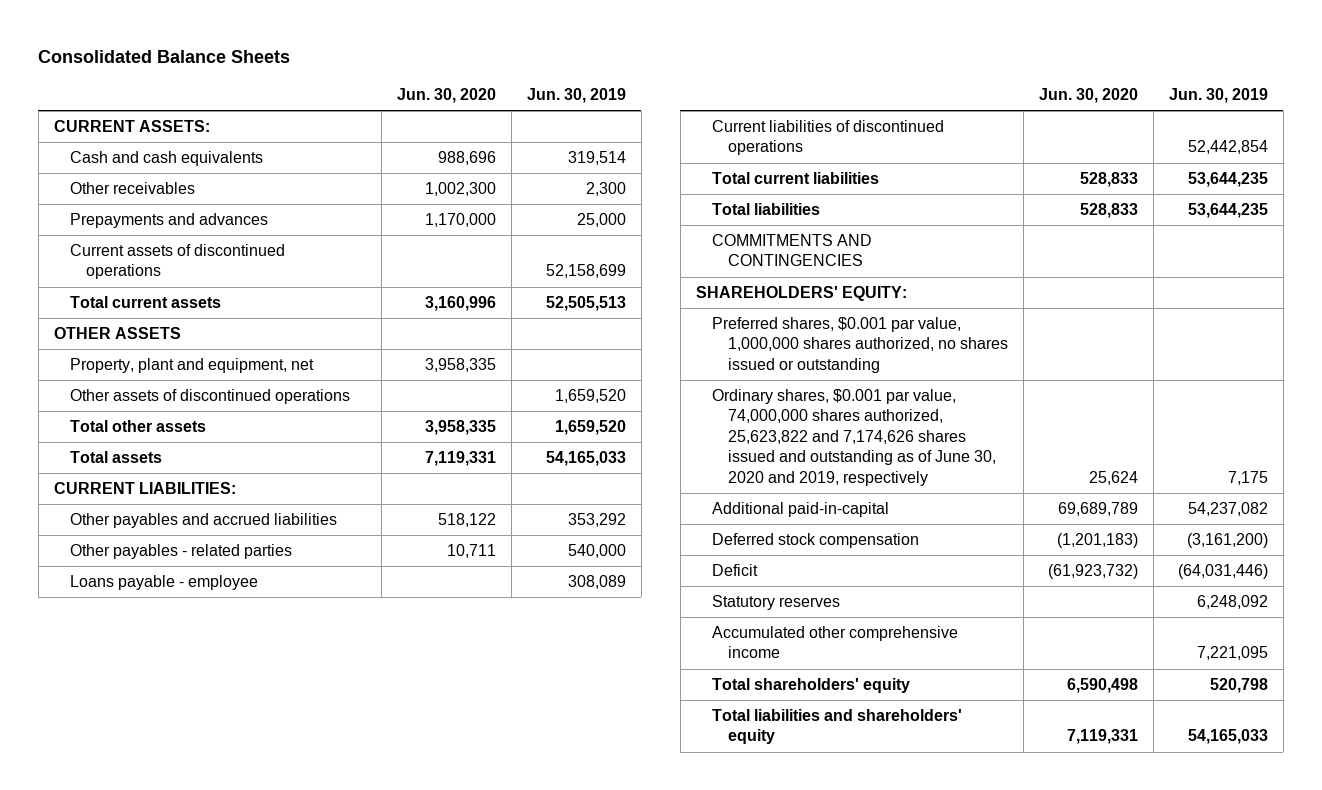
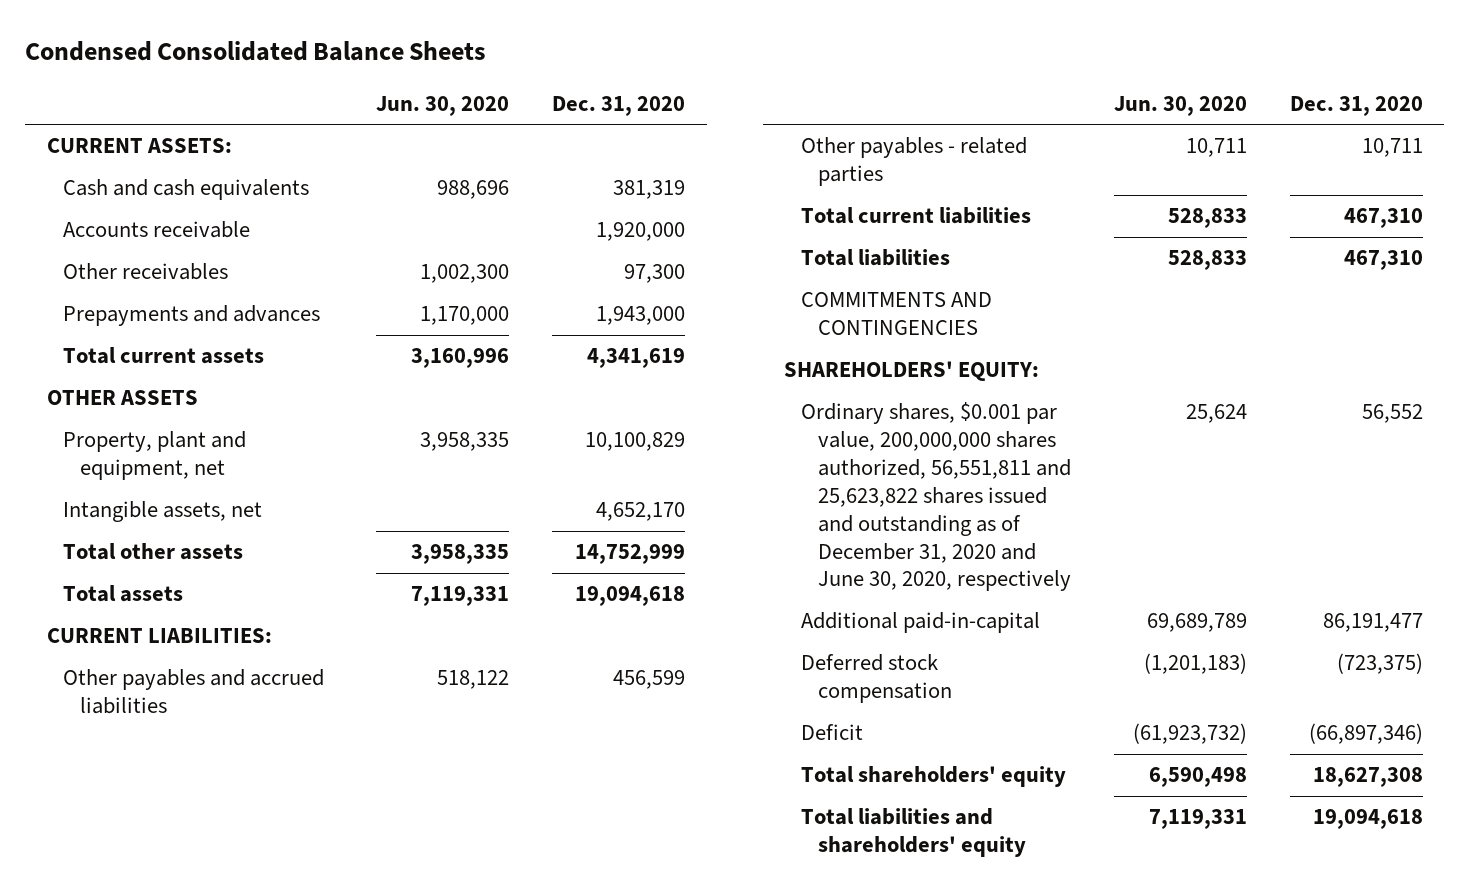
- Consolidated Balance Sheets
+ Condensed Consolidated Balance Sheets
- | Jun. 30, 2020 | Jun. 30, 2019
+ | Jun. 30, 2020 | Dec. 31, 2020
+ Accounts receivable | | 1,920,000
- Current assets of discontinued operations | | 52,158,699
- Other assets of discontinued operations | | 1,659,520
+ Intangible assets, net | | 4,652,170
- Loans payable - employee | | 308,089
- Current liabilities of discontinued operations | | 52,442,854
- Preferred shares, $0.001 par value, 1,000,000 shares authorized, no shares issued or outstanding
- Ordinary shares, $0.001 par value, 74,000,000 shares authorized, 25,623,822 and 7,174,626 shares issued and outstanding as of June 30, 2020 and 2019, respectively | 25,624 | 7,175
+ Ordinary shares, $0.001 par value, 200,000,000 shares authorized, 56,551,811 and 25,623,822 shares issued and outstanding as of December 31, 2020 and June 30, 2020, respectively | 25,624 | 56,552
- Statutory reserves | | 6,248,092
- Accumulated other comprehensive income | | 7,221,095

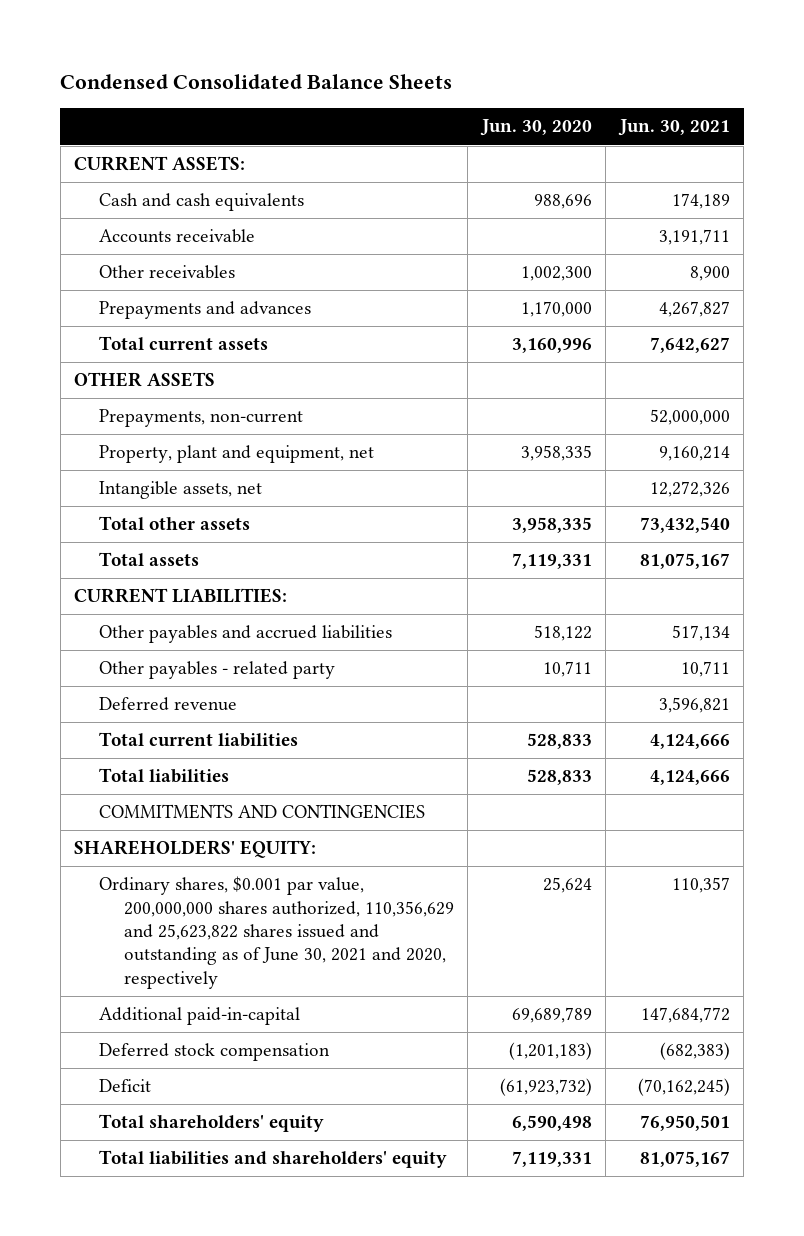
- | Jun. 30, 2020 | Dec. 31, 2020
+ | Jun. 30, 2020 | Jun. 30, 2021
+ Prepayments, non-current | | 52,000,000
- Other payables - related parties | 10,711 | 10,711
+ Other payables - related party | 10,711 | 10,711
+ Deferred revenue | | 3,596,821
- Ordinary shares, $0.001 par value, 200,000,000 shares authorized, 56,551,811 and 25,623,822 shares issued and outstanding as of December 31, 2020 and June 30, 2020, respectively | 25,624 | 56,552
+ Ordinary shares, $0.001 par value, 200,000,000 shares authorized, 110,356,629 and 25,623,822 shares issued and outstanding as of June 30, 2021 and 2020, respectively | 25,624 | 110,357

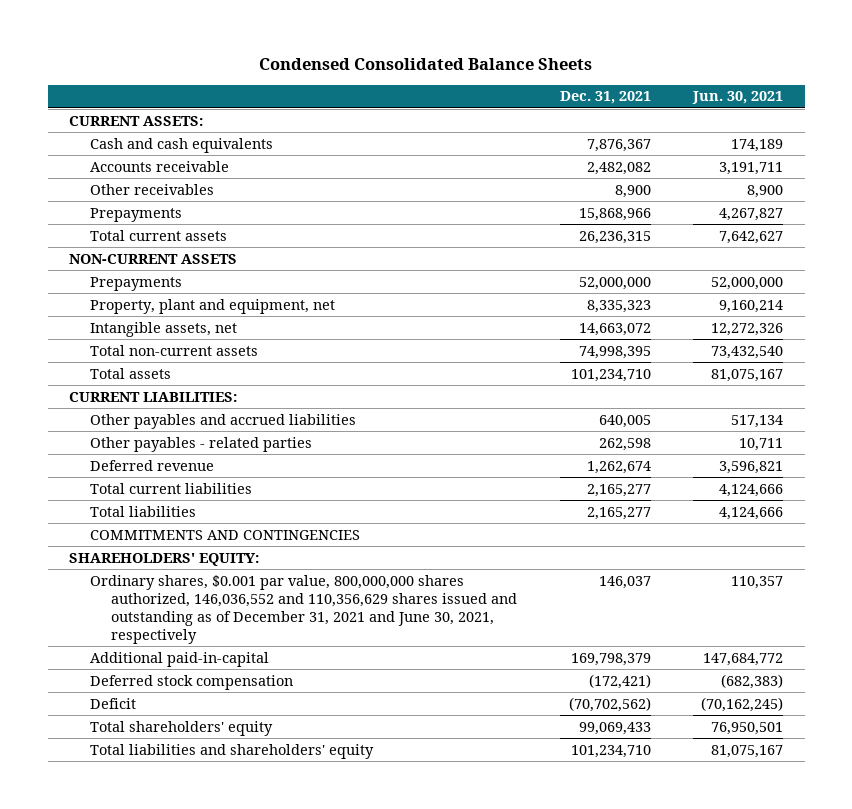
- | Jun. 30, 2020 | Jun. 30, 2021
+ | Dec. 31, 2021 | Jun. 30, 2021
- Prepayments and advances | 1,170,000 | 4,267,827
+ Prepayments | 15,868,966 | 4,267,827
- OTHER ASSETS
- Prepayments, non-current | | 52,000,000
+ NON-CURRENT ASSETS
+ Prepayments | 52,000,000 | 52,000,000
- Total other assets | 3,958,335 | 73,432,540
+ Total non-current assets | 74,998,395 | 73,432,540
- Other payables - related party | 10,711 | 10,711
+ Other payables - related parties | 262,598 | 10,711
- Ordinary shares, $0.001 par value, 200,000,000 shares authorized, 110,356,629 and 25,623,822 shares issued and outstanding as of June 30, 2021 and 2020, respectively | 25,624 | 110,357
+ Ordinary shares, $0.001 par value, 800,000,000 shares authorized, 146,036,552 and 110,356,629 shares issued and outstanding as of December 31, 2021 and June 30, 2021, respectively | 146,037 | 110,357

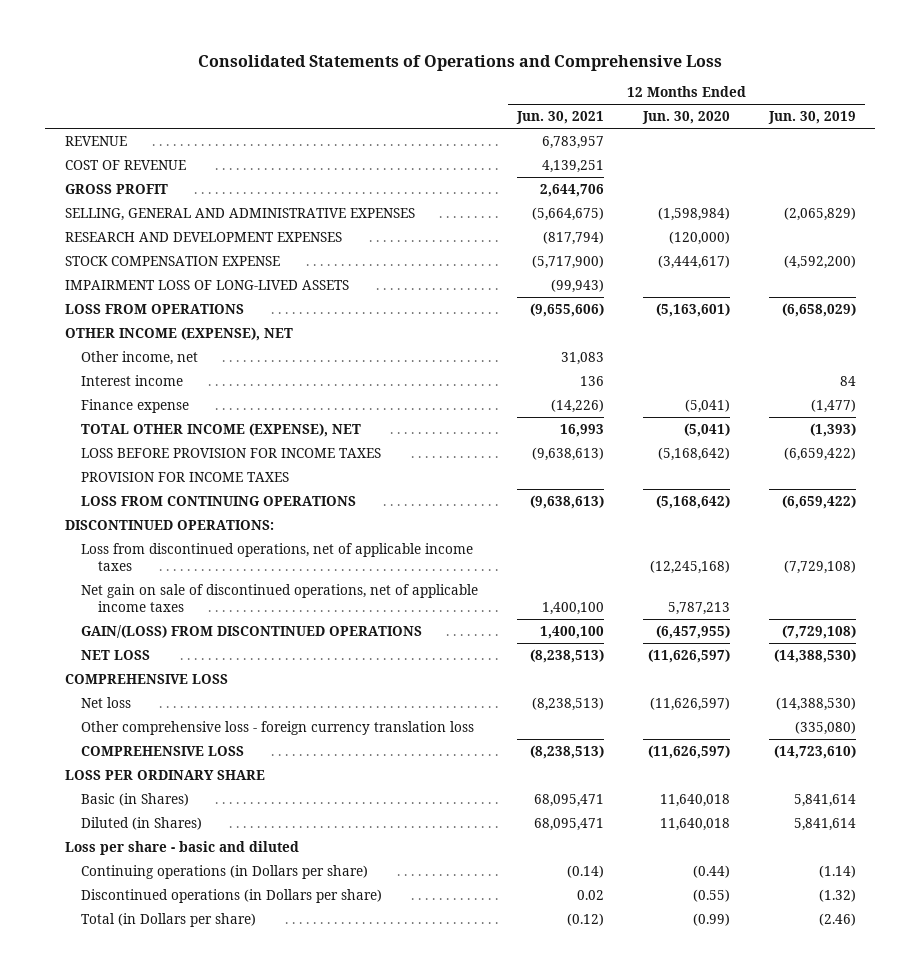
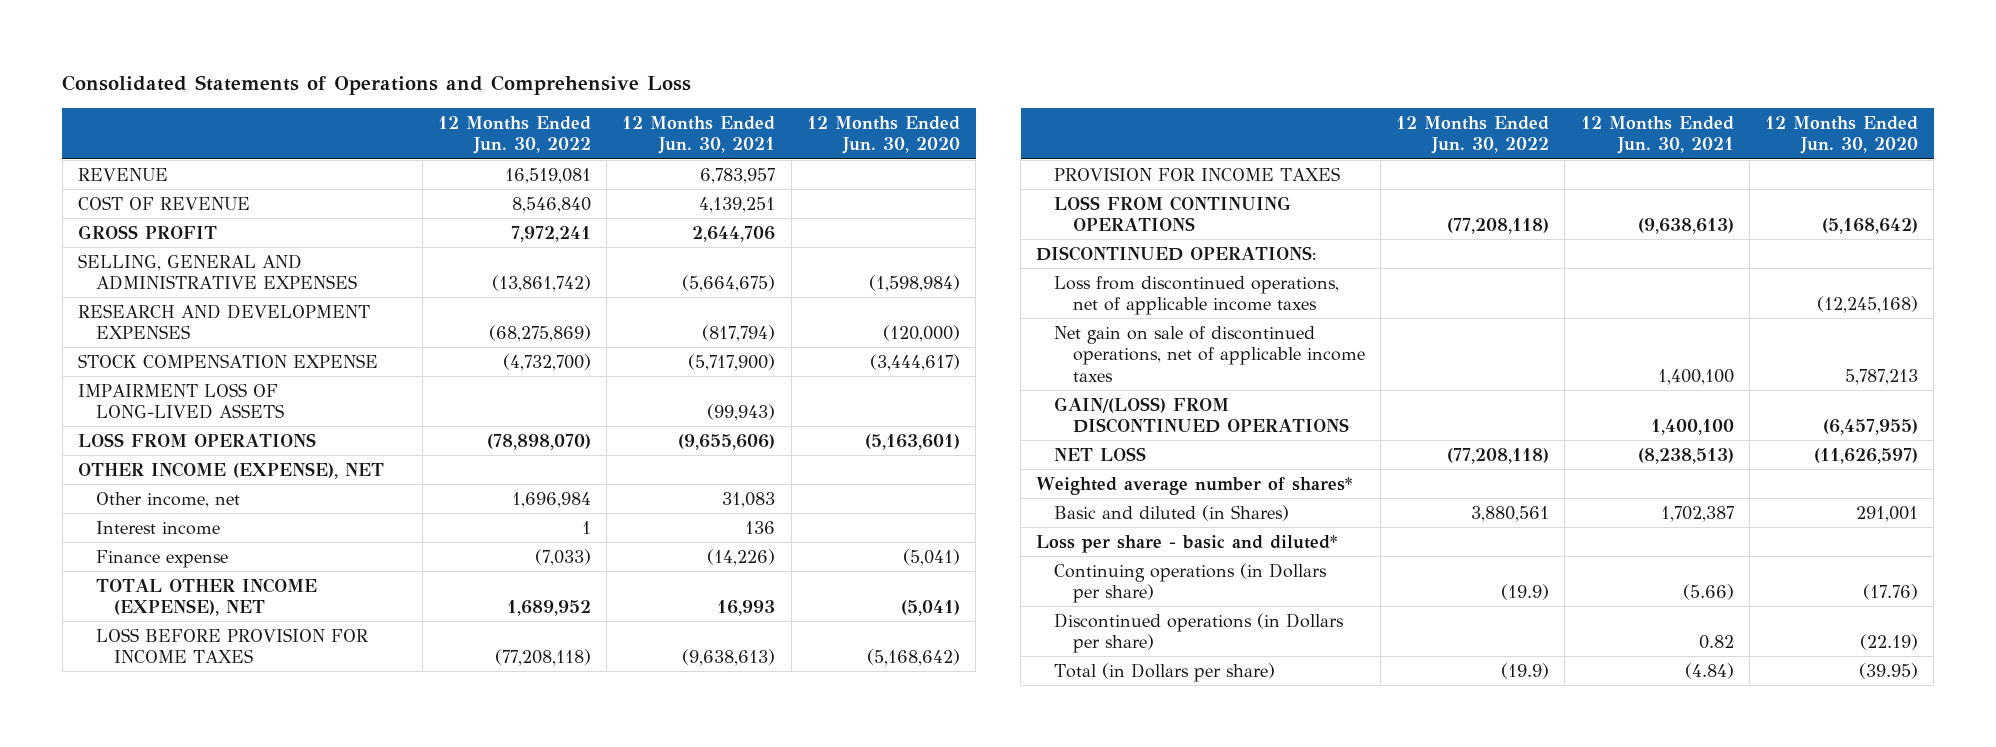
- | 12 Months Ended Jun. 30, 2021 | 12 Months Ended Jun. 30, 2020 | 12 Months Ended Jun. 30, 2019
+ | 12 Months Ended Jun. 30, 2022 | 12 Months Ended Jun. 30, 2021 | 12 Months Ended Jun. 30, 2020
- COMPREHENSIVE LOSS
- Net loss | (8,238,513) | (11,626,597) | (14,388,530)
- Other comprehensive loss - foreign currency translation loss | | | (335,080)
- COMPREHENSIVE LOSS | (8,238,513) | (11,626,597) | (14,723,610)
- LOSS PER ORDINARY SHARE
- Basic (in Shares) | 68,095,471 | 11,640,018 | 5,841,614
- Diluted (in Shares) | 68,095,471 | 11,640,018 | 5,841,614
- Loss per share - basic and diluted
- Continuing operations (in Dollars per share) | (0.14) | (0.44) | (1.14)
- Discontinued operations (in Dollars per share) | 0.02 | (0.55) | (1.32)
- Total (in Dollars per share) | (0.12) | (0.99) | (2.46)
+ Weighted average number of shares*
+ Basic and diluted (in Shares) | 3,880,561 | 1,702,387 | 291,001
+ Loss per share - basic and diluted*
+ Continuing operations (in Dollars per share) | (19.9) | (5.66) | (17.76)
+ Discontinued operations (in Dollars per share) | | 0.82 | (22.19)
+ Total (in Dollars per share) | (19.9) | (4.84) | (39.95)

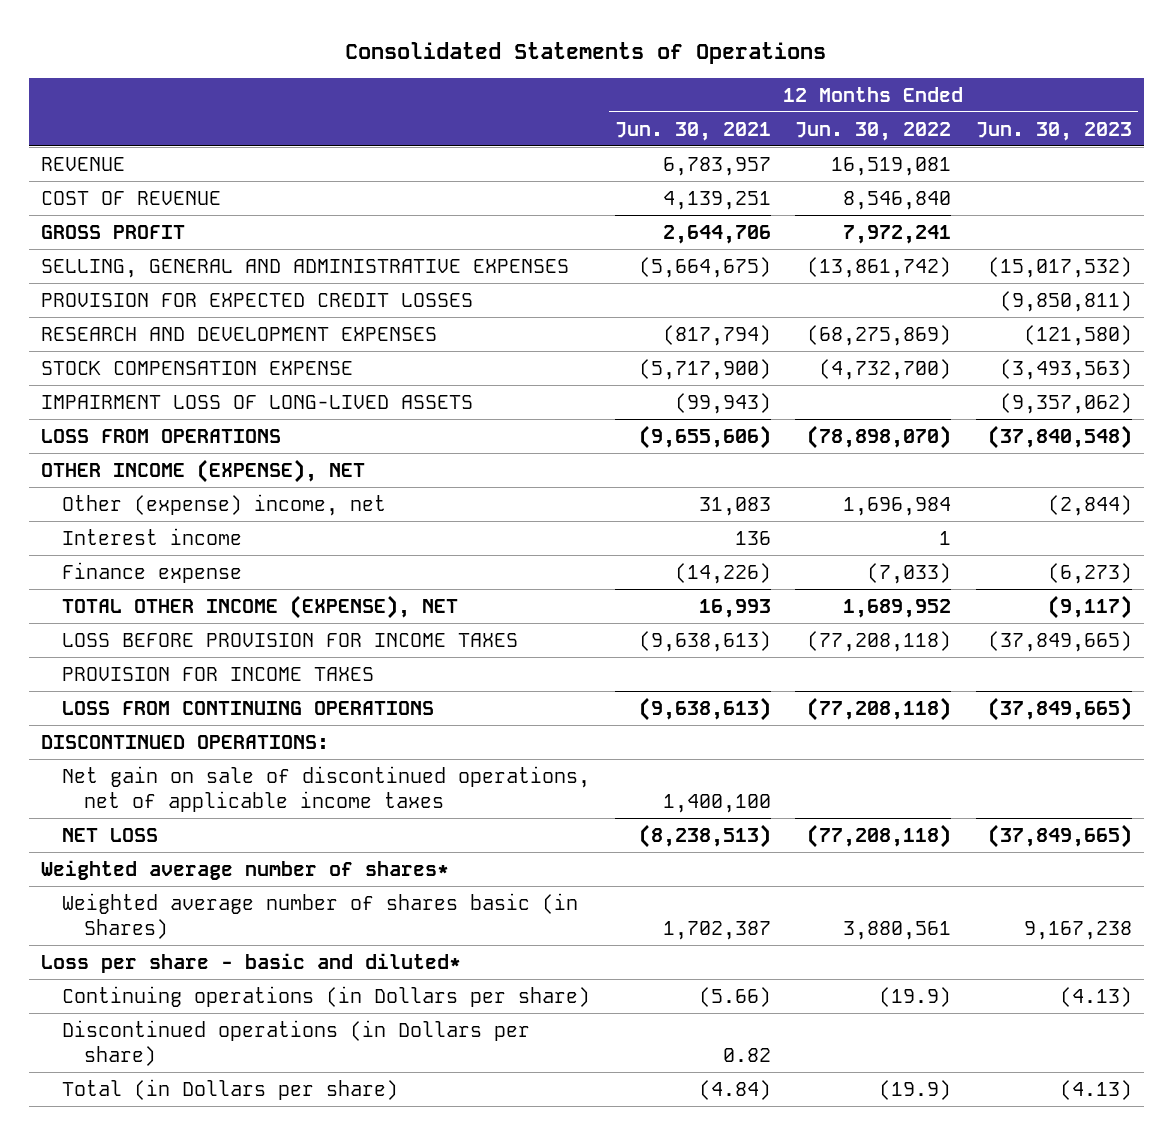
- Consolidated Statements of Operations and Comprehensive Loss
+ Consolidated Statements of Operations
- | 12 Months Ended Jun. 30, 2022 | 12 Months Ended Jun. 30, 2021 | 12 Months Ended Jun. 30, 2020
+ | 12 Months Ended Jun. 30, 2021 | 12 Months Ended Jun. 30, 2022 | 12 Months Ended Jun. 30, 2023
+ PROVISION FOR EXPECTED CREDIT LOSSES | | | (9,850,811)
- Other income, net | 1,696,984 | 31,083 |
+ Other (expense) income, net | 31,083 | 1,696,984 | (2,844)
- Loss from discontinued operations, net of applicable income taxes | | | (12,245,168)
- GAIN/(LOSS) FROM DISCONTINUED OPERATIONS | | 1,400,100 | (6,457,955)
- Basic and diluted (in Shares) | 3,880,561 | 1,702,387 | 291,001
+ Weighted average number of shares basic (in Shares) | 1,702,387 | 3,880,561 | 9,167,238

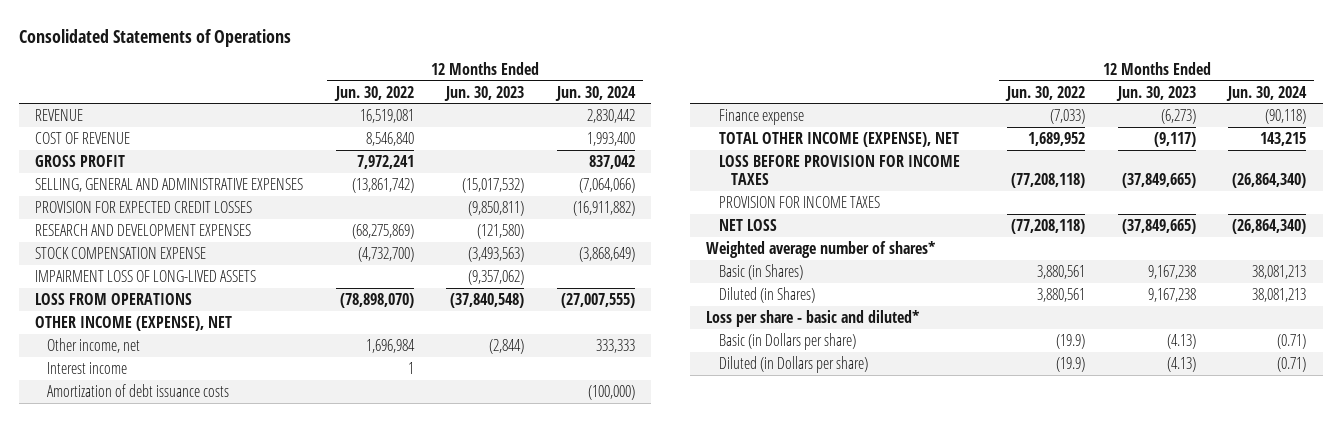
- | 12 Months Ended Jun. 30, 2021 | 12 Months Ended Jun. 30, 2022 | 12 Months Ended Jun. 30, 2023
+ | 12 Months Ended Jun. 30, 2022 | 12 Months Ended Jun. 30, 2023 | 12 Months Ended Jun. 30, 2024
- Other (expense) income, net | 31,083 | 1,696,984 | (2,844)
+ Other income, net | 1,696,984 | (2,844) | 333,333
+ Amortization of debt issuance costs | | | (100,000)
- LOSS FROM CONTINUING OPERATIONS | (9,638,613) | (77,208,118) | (37,849,665)
- DISCONTINUED OPERATIONS:
- Net gain on sale of discontinued operations, net of applicable income taxes | 1,400,100 | |
- Weighted average number of shares basic (in Shares) | 1,702,387 | 3,880,561 | 9,167,238
+ Basic (in Shares) | 3,880,561 | 9,167,238 | 38,081,213
+ Diluted (in Shares) | 3,880,561 | 9,167,238 | 38,081,213
- Continuing operations (in Dollars per share) | (5.66) | (19.9) | (4.13)
- Discontinued operations (in Dollars per share) | 0.82 | |
- Total (in Dollars per share) | (4.84) | (19.9) | (4.13)
+ Basic (in Dollars per share) | (19.9) | (4.13) | (0.71)
+ Diluted (in Dollars per share) | (19.9) | (4.13) | (0.71)

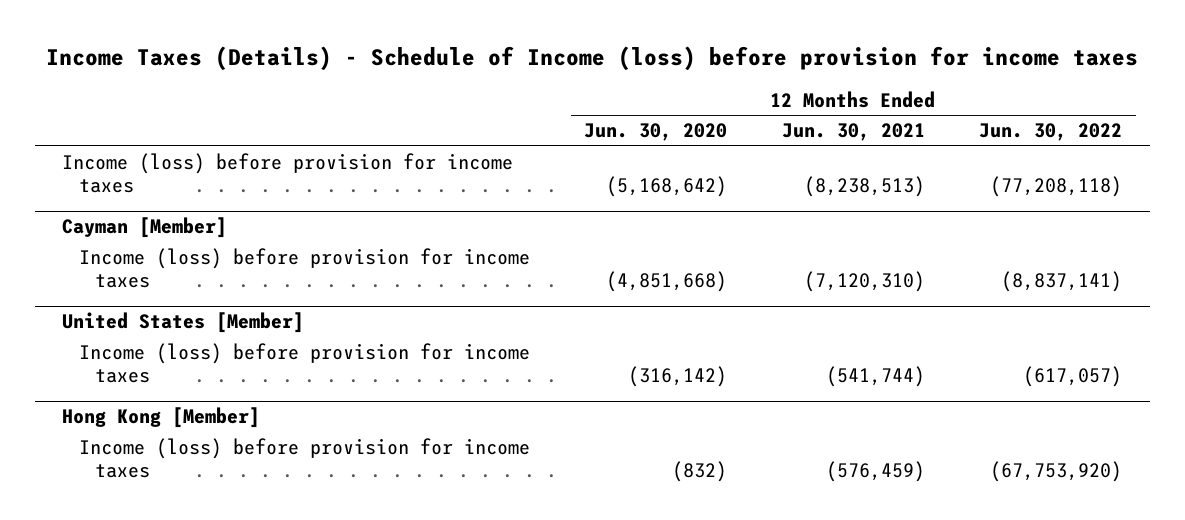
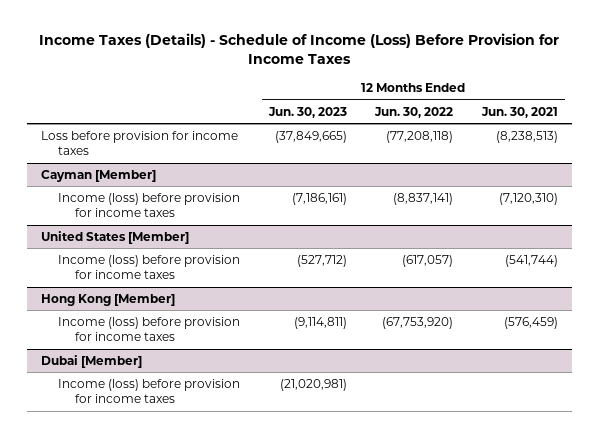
- Income Taxes (Details) - Schedule of Income (loss) before provision for income taxes
+ Income Taxes (Details) - Schedule of Income (Loss) Before Provision for Income Taxes
- | 12 Months Ended Jun. 30, 2020 | 12 Months Ended Jun. 30, 2021 | 12 Months Ended Jun. 30, 2022
+ | 12 Months Ended Jun. 30, 2023 | 12 Months Ended Jun. 30, 2022 | 12 Months Ended Jun. 30, 2021
- Income (loss) before provision for income taxes | (5,168,642) | (8,238,513) | (77,208,118)
+ Loss before provision for income taxes | (37,849,665) | (77,208,118) | (8,238,513)
+ Dubai [Member]
+ Income (loss) before provision for income taxes | (21,020,981) | |

